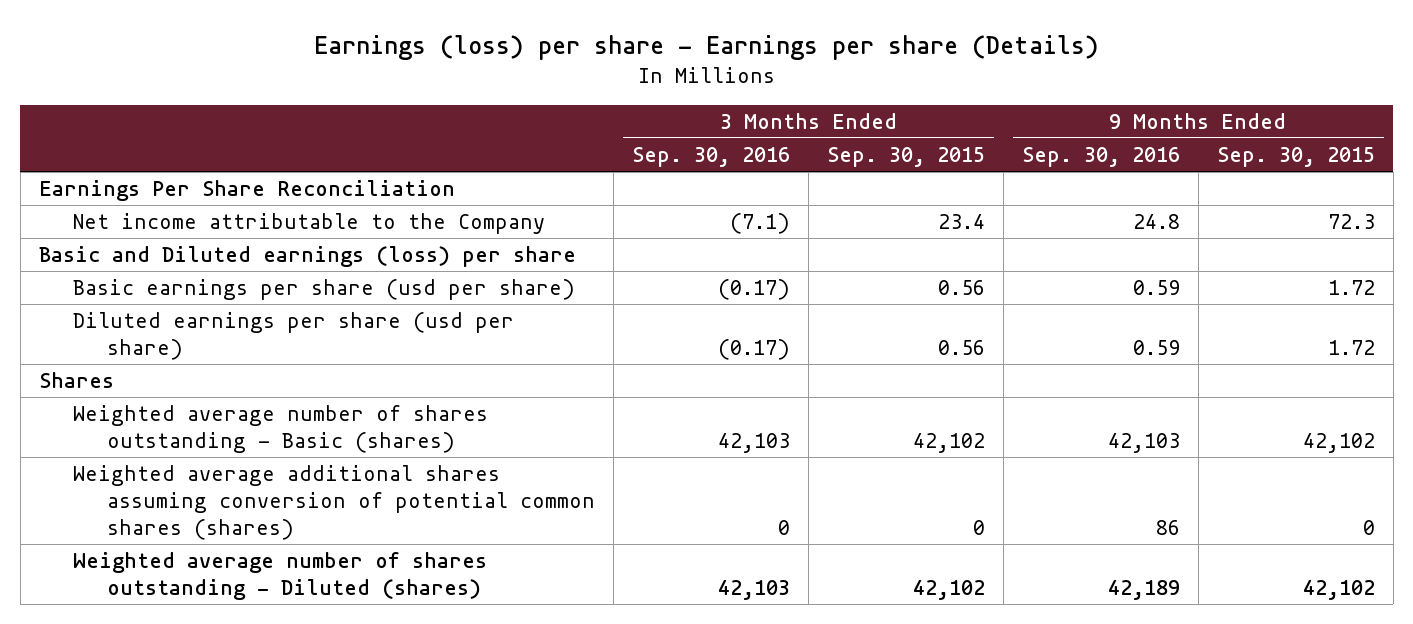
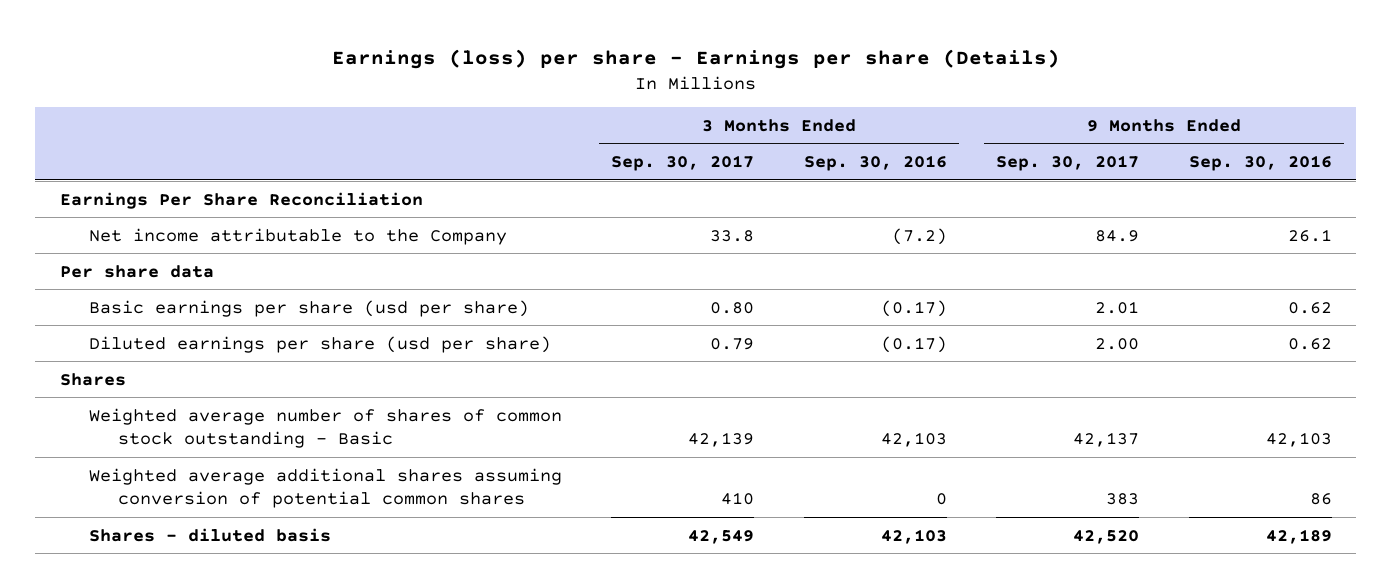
- | 3 Months Ended Sep. 30, 2016 | 3 Months Ended Sep. 30, 2015 | 9 Months Ended Sep. 30, 2016 | 9 Months Ended Sep. 30, 2015
+ | 3 Months Ended Sep. 30, 2017 | 3 Months Ended Sep. 30, 2016 | 9 Months Ended Sep. 30, 2017 | 9 Months Ended Sep. 30, 2016
- Net income attributable to the Company | (7.1) | 23.4 | 24.8 | 72.3
- Basic and Diluted earnings (loss) per share
- Basic earnings per share (usd per share) | (0.17) | 0.56 | 0.59 | 1.72
- Diluted earnings per share (usd per share) | (0.17) | 0.56 | 0.59 | 1.72
+ Net income attributable to the Company | 33.8 | (7.2) | 84.9 | 26.1
+ Per share data
+ Basic earnings per share (usd per share) | 0.80 | (0.17) | 2.01 | 0.62
+ Diluted earnings per share (usd per share) | 0.79 | (0.17) | 2.00 | 0.62
- Weighted average number of shares outstanding - Basic (shares) | 42,103 | 42,102 | 42,103 | 42,102
- Weighted average additional shares assuming conversion of potential common shares (shares) | 0 | 0 | 86 | 0
- Weighted average number of shares outstanding - Diluted (shares) | 42,103 | 42,102 | 42,189 | 42,102
+ Weighted average number of shares of common stock outstanding - Basic | 42,139 | 42,103 | 42,137 | 42,103
+ Weighted average additional shares assuming conversion of potential common shares | 410 | 0 | 383 | 86
+ Shares - diluted basis | 42,549 | 42,103 | 42,520 | 42,189

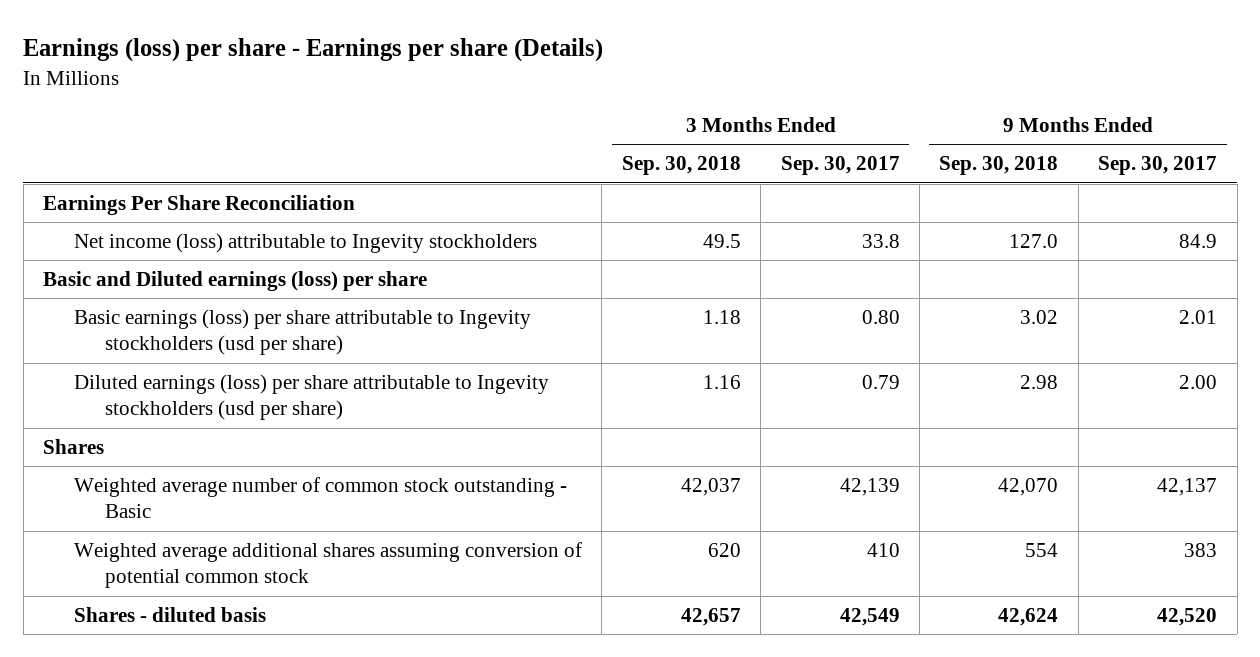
- | 3 Months Ended Sep. 30, 2017 | 3 Months Ended Sep. 30, 2016 | 9 Months Ended Sep. 30, 2017 | 9 Months Ended Sep. 30, 2016
+ | 3 Months Ended Sep. 30, 2018 | 3 Months Ended Sep. 30, 2017 | 9 Months Ended Sep. 30, 2018 | 9 Months Ended Sep. 30, 2017
- Net income attributable to the Company | 33.8 | (7.2) | 84.9 | 26.1
- Per share data
- Basic earnings per share (usd per share) | 0.80 | (0.17) | 2.01 | 0.62
- Diluted earnings per share (usd per share) | 0.79 | (0.17) | 2.00 | 0.62
+ Net income (loss) attributable to Ingevity stockholders | 49.5 | 33.8 | 127.0 | 84.9
+ Basic and Diluted earnings (loss) per share
+ Basic earnings (loss) per share attributable to Ingevity stockholders (usd per share) | 1.18 | 0.80 | 3.02 | 2.01
+ Diluted earnings (loss) per share attributable to Ingevity stockholders (usd per share) | 1.16 | 0.79 | 2.98 | 2.00
- Weighted average number of shares of common stock outstanding - Basic | 42,139 | 42,103 | 42,137 | 42,103
- Weighted average additional shares assuming conversion of potential common shares | 410 | 0 | 383 | 86
+ Weighted average number of common stock outstanding - Basic | 42,037 | 42,139 | 42,070 | 42,137
+ Weighted average additional shares assuming conversion of potential common stock | 620 | 410 | 554 | 383

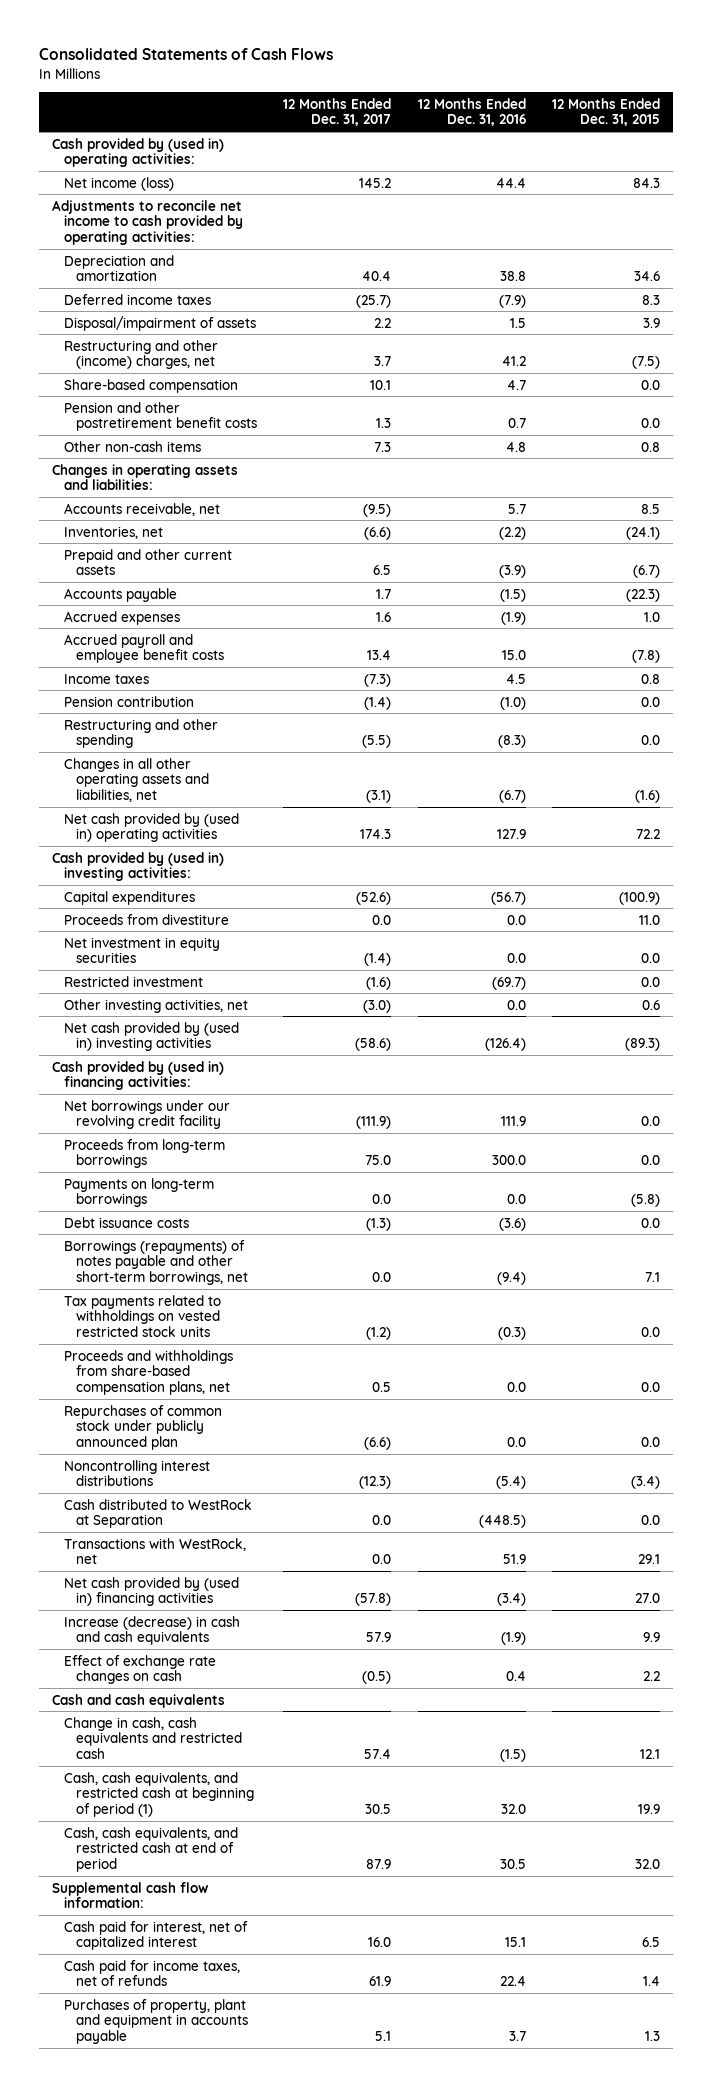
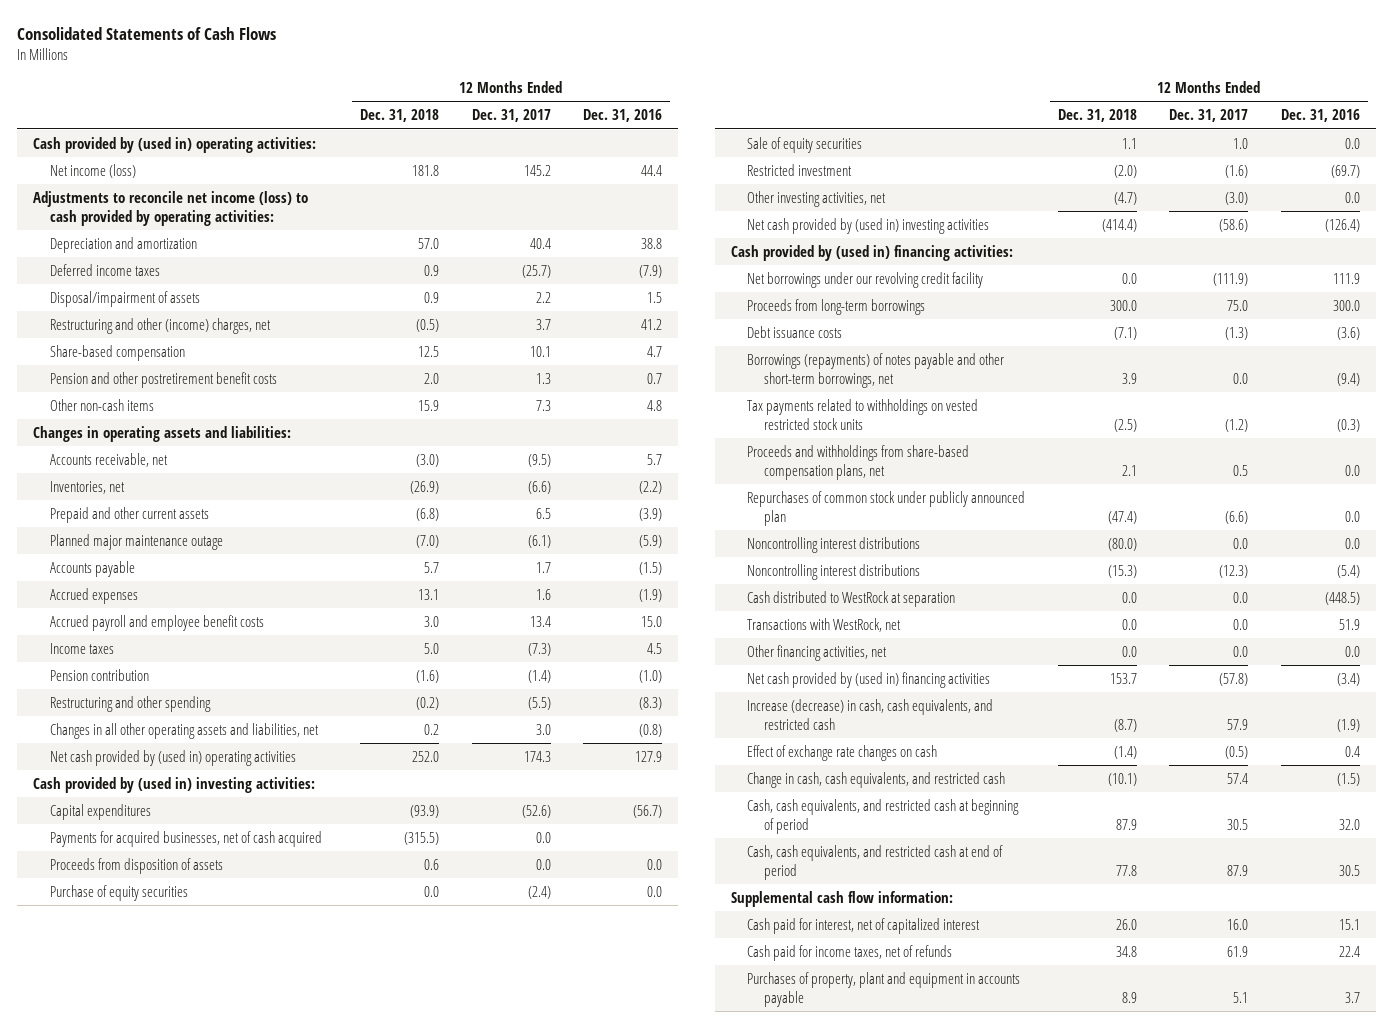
- | 12 Months Ended Dec. 31, 2017 | 12 Months Ended Dec. 31, 2016 | 12 Months Ended Dec. 31, 2015
+ | 12 Months Ended Dec. 31, 2018 | 12 Months Ended Dec. 31, 2017 | 12 Months Ended Dec. 31, 2016
- Adjustments to reconcile net income to cash provided by operating activities:
+ Adjustments to reconcile net income (loss) to cash provided by operating activities:
+ Planned major maintenance outage | (7.0) | (6.1) | (5.9)
- Changes in all other operating assets and liabilities, net | (3.1) | (6.7) | (1.6)
+ Changes in all other operating assets and liabilities, net | 0.2 | 3.0 | (0.8)
- Proceeds from divestiture | 0.0 | 0.0 | 11.0
- Net investment in equity securities | (1.4) | 0.0 | 0.0
+ Payments for acquired businesses, net of cash acquired | (315.5) | 0.0 |
+ Proceeds from disposition of assets | 0.6 | 0.0 | 0.0
+ Purchase of equity securities | 0.0 | (2.4) | 0.0
+ Sale of equity securities | 1.1 | 1.0 | 0.0
- Payments on long-term borrowings | 0.0 | 0.0 | (5.8)
+ Noncontrolling interest distributions | (80.0) | 0.0 | 0.0
- Cash distributed to WestRock at Separation | 0.0 | (448.5) | 0.0
+ Cash distributed to WestRock at separation | 0.0 | 0.0 | (448.5)
+ Other financing activities, net | 0.0 | 0.0 | 0.0
- Increase (decrease) in cash and cash equivalents | 57.9 | (1.9) | 9.9
+ Increase (decrease) in cash, cash equivalents, and restricted cash | (8.7) | 57.9 | (1.9)
- Cash and cash equivalents
- Change in cash, cash equivalents and restricted cash | 57.4 | (1.5) | 12.1
- Cash, cash equivalents, and restricted cash at beginning of period (1) | 30.5 | 32.0 | 19.9
+ Change in cash, cash equivalents, and restricted cash | (10.1) | 57.4 | (1.5)
+ Cash, cash equivalents, and restricted cash at beginning of period | 87.9 | 30.5 | 32.0

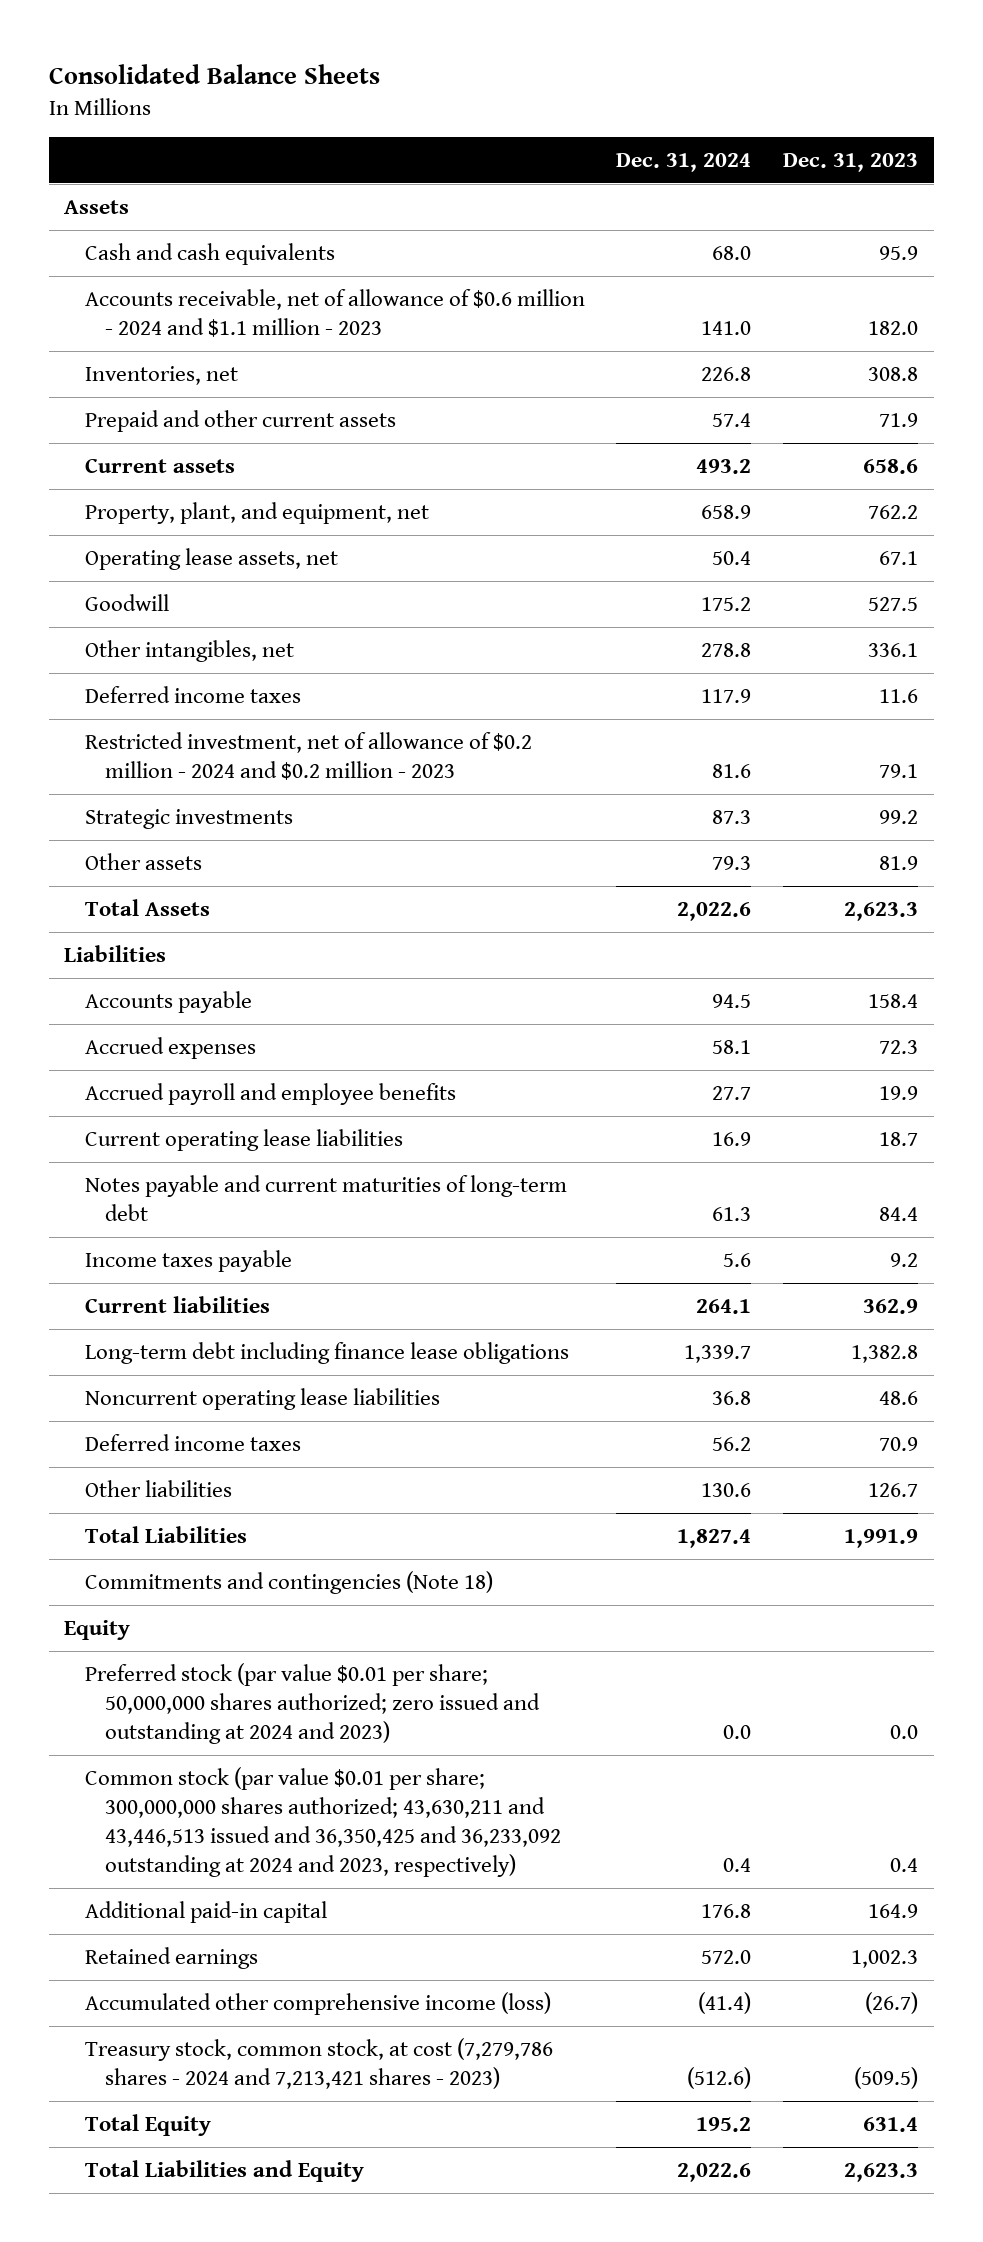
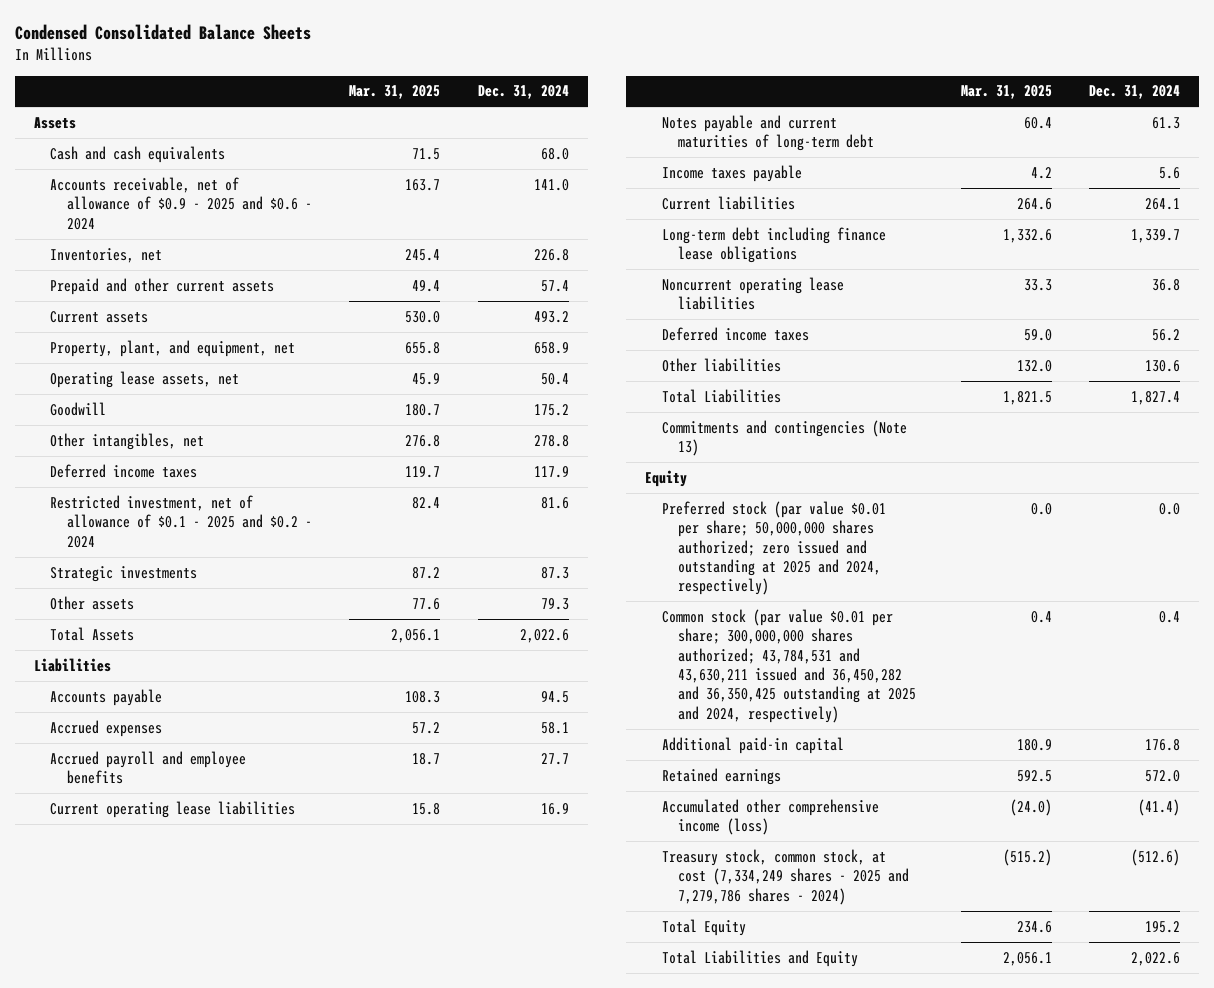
- Consolidated Balance Sheets
+ Condensed Consolidated Balance Sheets
- | Dec. 31, 2024 | Dec. 31, 2023
+ | Mar. 31, 2025 | Dec. 31, 2024
- Accounts receivable, net of allowance of $0.6 million - 2024 and $1.1 million - 2023 | 141.0 | 182.0
+ Accounts receivable, net of allowance of $0.9 - 2025 and $0.6 - 2024 | 163.7 | 141.0
- Restricted investment, net of allowance of $0.2 million - 2024 and $0.2 million - 2023 | 81.6 | 79.1
+ Restricted investment, net of allowance of $0.1 - 2025 and $0.2 - 2024 | 82.4 | 81.6
- Commitments and contingencies (Note 18)
+ Commitments and contingencies (Note 13)
- Preferred stock (par value $0.01 per share; 50,000,000 shares authorized; zero issued and outstanding at 2024 and 2023) | 0.0 | 0.0
- Common stock (par value $0.01 per share; 300,000,000 shares authorized; 43,630,211 and 43,446,513 issued and 36,350,425 and 36,233,092 outstanding at 2024 and 2023, respectively) | 0.4 | 0.4
+ Preferred stock (par value $0.01 per share; 50,000,000 shares authorized; zero issued and outstanding at 2025 and 2024, respectively) | 0.0 | 0.0
+ Common stock (par value $0.01 per share; 300,000,000 shares authorized; 43,784,531 and 43,630,211 issued and 36,450,282 and 36,350,425 outstanding at 2025 and 2024, respectively) | 0.4 | 0.4
- Treasury stock, common stock, at cost (7,279,786 shares - 2024 and 7,213,421 shares - 2023) | (512.6) | (509.5)
+ Treasury stock, common stock, at cost (7,334,249 shares - 2025 and 7,279,786 shares - 2024) | (515.2) | (512.6)

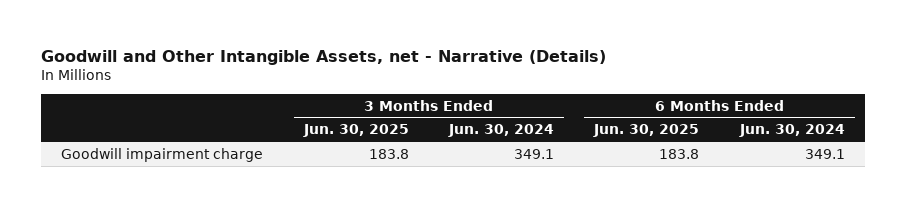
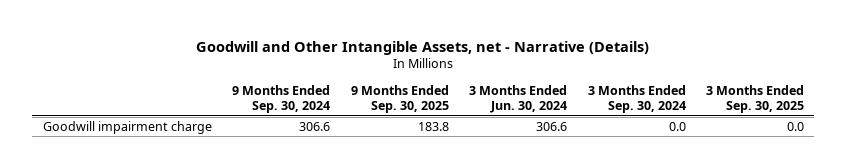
- | 3 Months Ended Jun. 30, 2025 | 3 Months Ended Jun. 30, 2024 | 6 Months Ended Jun. 30, 2025 | 6 Months Ended Jun. 30, 2024
+ | 9 Months Ended Sep. 30, 2024 | 9 Months Ended Sep. 30, 2025 | 3 Months Ended Jun. 30, 2024 | 3 Months Ended Sep. 30, 2024 | 3 Months Ended Sep. 30, 2025
- Goodwill impairment charge | 183.8 | 349.1 | 183.8 | 349.1
+ Goodwill impairment charge | 306.6 | 183.8 | 306.6 | 0.0 | 0.0

